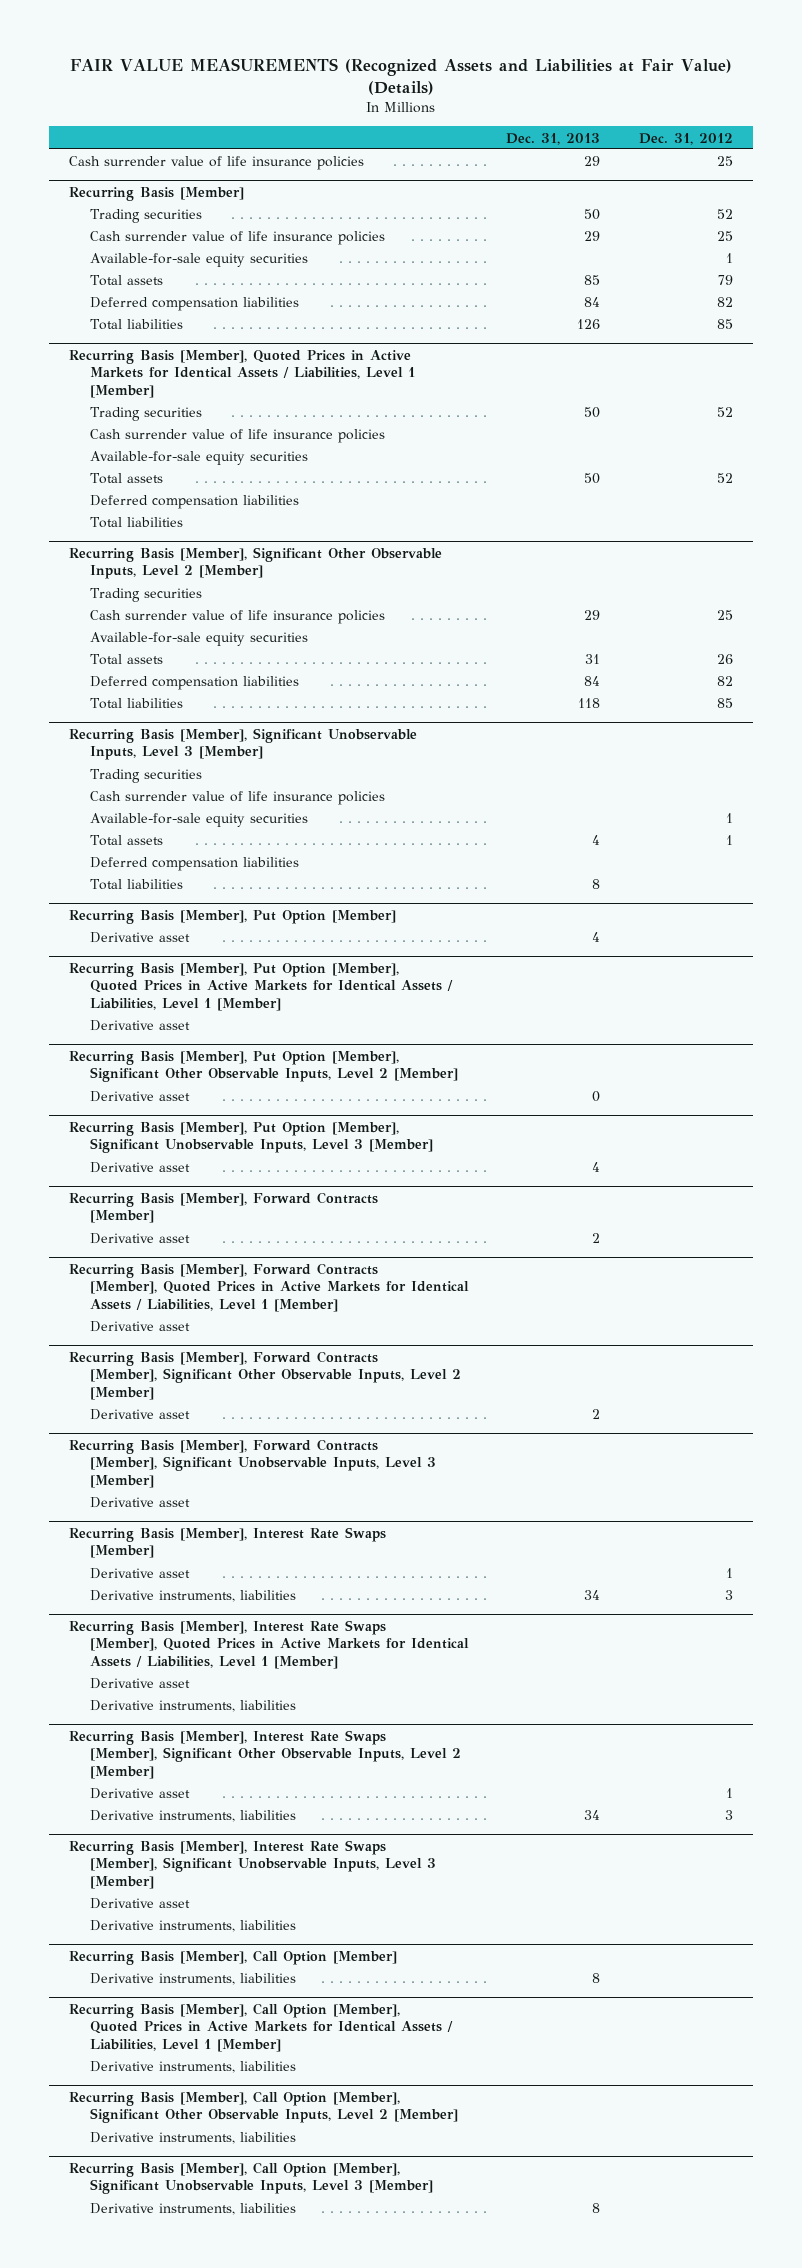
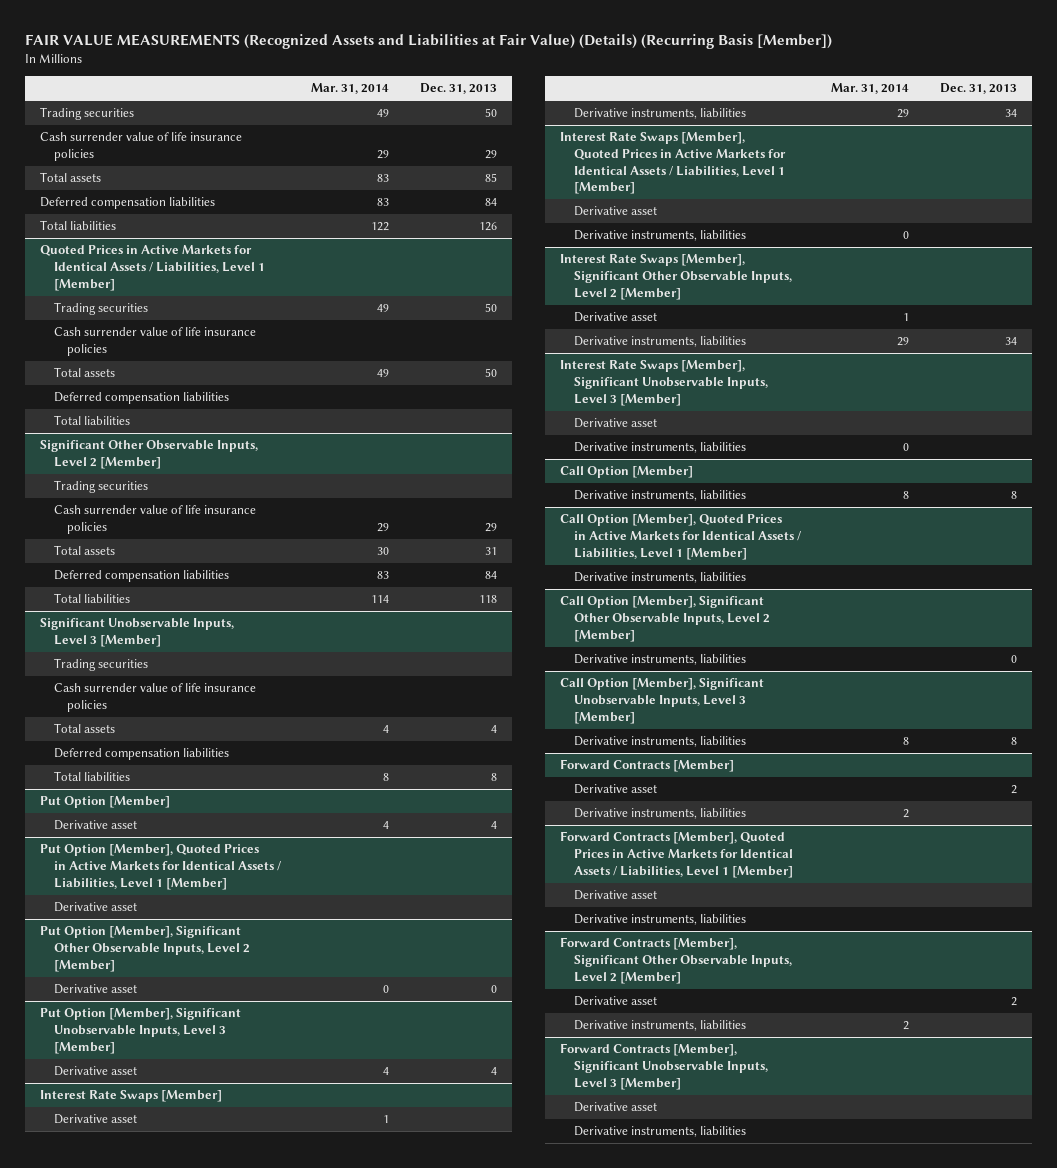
- FAIR VALUE MEASUREMENTS (Recognized Assets and Liabilities at Fair Value) (Details)
+ FAIR VALUE MEASUREMENTS (Recognized Assets and Liabilities at Fair Value) (Details) (Recurring Basis [Member])
- | Dec. 31, 2013 | Dec. 31, 2012
+ | Mar. 31, 2014 | Dec. 31, 2013
- Cash surrender value of life insurance policies | 29 | 25
- Recurring Basis [Member]
- Available-for-sale equity securities | | 1
- Recurring Basis [Member], Quoted Prices in Active Markets for Identical Assets / Liabilities, Level 1 [Member]
+ Quoted Prices in Active Markets for Identical Assets / Liabilities, Level 1 [Member]
- Available-for-sale equity securities
- Recurring Basis [Member], Significant Other Observable Inputs, Level 2 [Member]
+ Significant Other Observable Inputs, Level 2 [Member]
- Available-for-sale equity securities
- Recurring Basis [Member], Significant Unobservable Inputs, Level 3 [Member]
+ Significant Unobservable Inputs, Level 3 [Member]
- Available-for-sale equity securities | | 1
- Recurring Basis [Member], Put Option [Member]
+ Put Option [Member]
- Recurring Basis [Member], Put Option [Member], Quoted Prices in Active Markets for Identical Assets / Liabilities, Level 1 [Member]
+ Put Option [Member], Quoted Prices in Active Markets for Identical Assets / Liabilities, Level 1 [Member]
- Recurring Basis [Member], Put Option [Member], Significant Other Observable Inputs, Level 2 [Member]
+ Put Option [Member], Significant Other Observable Inputs, Level 2 [Member]
- Recurring Basis [Member], Put Option [Member], Significant Unobservable Inputs, Level 3 [Member]
+ Put Option [Member], Significant Unobservable Inputs, Level 3 [Member]
- Recurring Basis [Member], Forward Contracts [Member]
- Derivative asset | 2 |
- Recurring Basis [Member], Forward Contracts [Member], Quoted Prices in Active Markets for Identical Assets / Liabilities, Level 1 [Member]
- Derivative asset
- Recurring Basis [Member], Forward Contracts [Member], Significant Other Observable Inputs, Level 2 [Member]
- Derivative asset | 2 |
- Recurring Basis [Member], Forward Contracts [Member], Significant Unobservable Inputs, Level 3 [Member]
- Derivative asset
- Recurring Basis [Member], Interest Rate Swaps [Member]
+ Interest Rate Swaps [Member]
- Recurring Basis [Member], Interest Rate Swaps [Member], Quoted Prices in Active Markets for Identical Assets / Liabilities, Level 1 [Member]
+ Interest Rate Swaps [Member], Quoted Prices in Active Markets for Identical Assets / Liabilities, Level 1 [Member]
- Recurring Basis [Member], Interest Rate Swaps [Member], Significant Other Observable Inputs, Level 2 [Member]
+ Interest Rate Swaps [Member], Significant Other Observable Inputs, Level 2 [Member]
- Recurring Basis [Member], Interest Rate Swaps [Member], Significant Unobservable Inputs, Level 3 [Member]
+ Interest Rate Swaps [Member], Significant Unobservable Inputs, Level 3 [Member]
- Recurring Basis [Member], Call Option [Member]
+ Call Option [Member]
- Recurring Basis [Member], Call Option [Member], Quoted Prices in Active Markets for Identical Assets / Liabilities, Level 1 [Member]
- Derivative instruments, liabilities
- Recurring Basis [Member], Call Option [Member], Significant Other Observable Inputs, Level 2 [Member]
+ Call Option [Member], Quoted Prices in Active Markets for Identical Assets / Liabilities, Level 1 [Member]
- Recurring Basis [Member], Call Option [Member], Significant Unobservable Inputs, Level 3 [Member]
+ Call Option [Member], Significant Other Observable Inputs, Level 2 [Member]
+ Derivative instruments, liabilities | | 0
+ Call Option [Member], Significant Unobservable Inputs, Level 3 [Member]
+ Forward Contracts [Member]
+ Derivative asset | | 2
+ Derivative instruments, liabilities | 2 |
+ Forward Contracts [Member], Quoted Prices in Active Markets for Identical Assets / Liabilities, Level 1 [Member]
+ Derivative asset
+ Derivative instruments, liabilities
+ Forward Contracts [Member], Significant Other Observable Inputs, Level 2 [Member]
+ Derivative asset | | 2
+ Derivative instruments, liabilities | 2 |
+ Forward Contracts [Member], Significant Unobservable Inputs, Level 3 [Member]
+ Derivative asset
+ Derivative instruments, liabilities

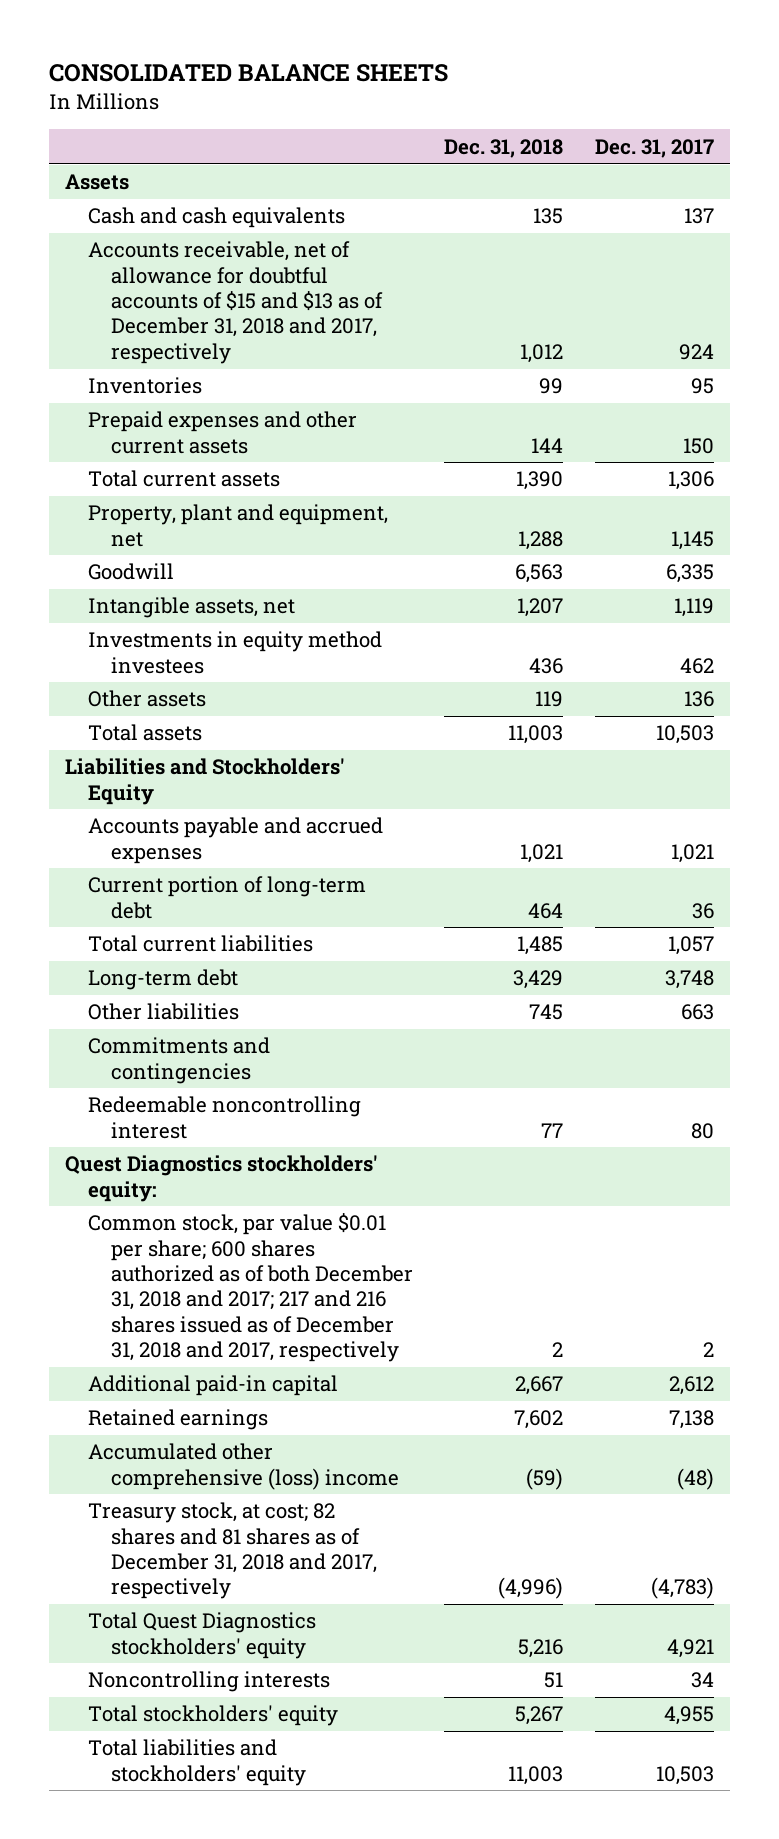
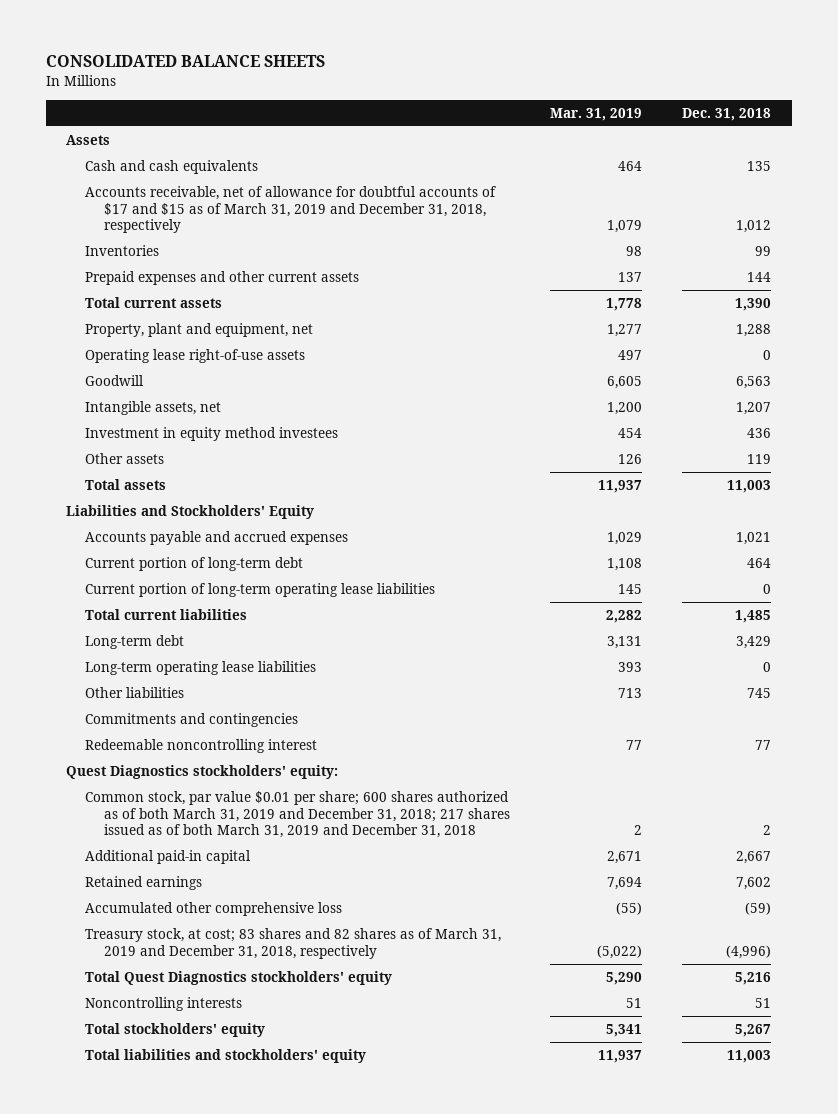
- | Dec. 31, 2018 | Dec. 31, 2017
+ | Mar. 31, 2019 | Dec. 31, 2018
- Accounts receivable, net of allowance for doubtful accounts of $15 and $13 as of December 31, 2018 and 2017, respectively | 1,012 | 924
+ Accounts receivable, net of allowance for doubtful accounts of $17 and $15 as of March 31, 2019 and December 31, 2018, respectively | 1,079 | 1,012
+ Operating lease right-of-use assets | 497 | 0
- Investments in equity method investees | 436 | 462
+ Investment in equity method investees | 454 | 436
+ Current portion of long-term operating lease liabilities | 145 | 0
+ Long-term operating lease liabilities | 393 | 0
- Common stock, par value $0.01 per share; 600 shares authorized as of both December 31, 2018 and 2017; 217 and 216 shares issued as of December 31, 2018 and 2017, respectively | 2 | 2
+ Common stock, par value $0.01 per share; 600 shares authorized as of both March 31, 2019 and December 31, 2018; 217 shares issued as of both March 31, 2019 and December 31, 2018 | 2 | 2
- Accumulated other comprehensive (loss) income | (59) | (48)
- Treasury stock, at cost; 82 shares and 81 shares as of December 31, 2018 and 2017, respectively | (4,996) | (4,783)
+ Accumulated other comprehensive loss | (55) | (59)
+ Treasury stock, at cost; 83 shares and 82 shares as of March 31, 2019 and December 31, 2018, respectively | (5,022) | (4,996)

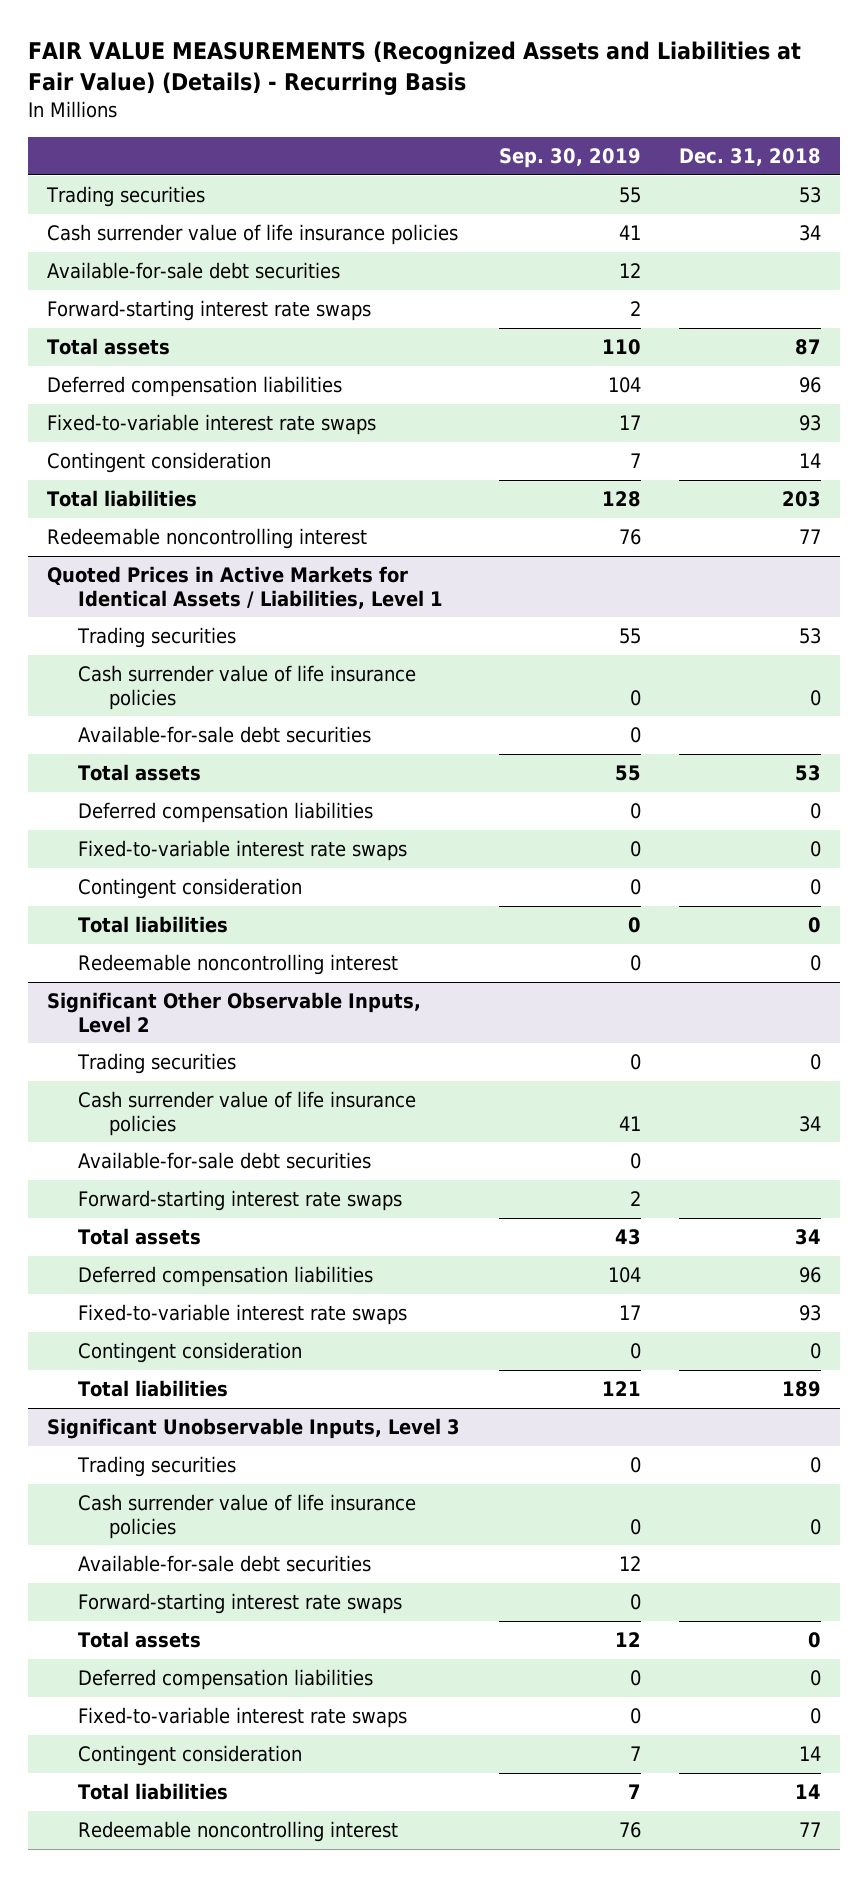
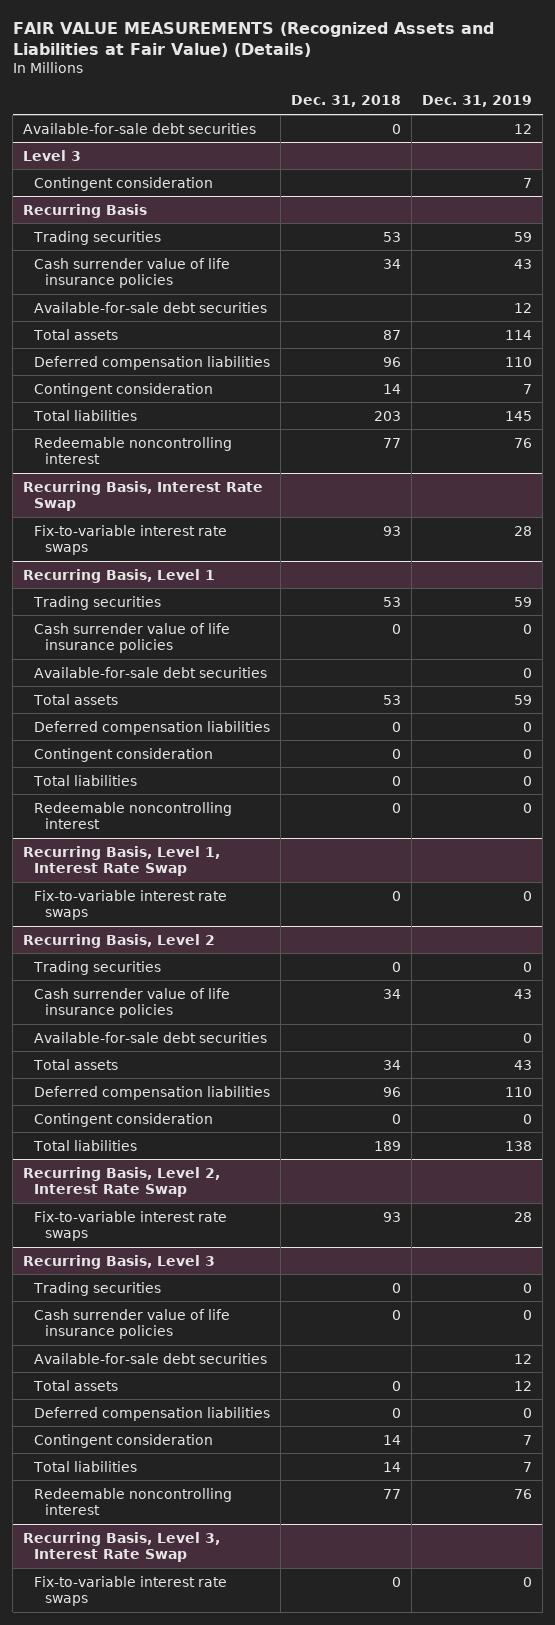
- FAIR VALUE MEASUREMENTS (Recognized Assets and Liabilities at Fair Value) (Details) - Recurring Basis
+ FAIR VALUE MEASUREMENTS (Recognized Assets and Liabilities at Fair Value) (Details)
- | Sep. 30, 2019 | Dec. 31, 2018
+ | Dec. 31, 2018 | Dec. 31, 2019
+ Available-for-sale debt securities | 0 | 12
+ Level 3
+ Contingent consideration | | 7
+ Recurring Basis
- Forward-starting interest rate swaps | 2 |
- Fixed-to-variable interest rate swaps | 17 | 93
- Quoted Prices in Active Markets for Identical Assets / Liabilities, Level 1
+ Recurring Basis, Interest Rate Swap
+ Fix-to-variable interest rate swaps | 93 | 28
+ Recurring Basis, Level 1
- Fixed-to-variable interest rate swaps | 0 | 0
- Significant Other Observable Inputs, Level 2
+ Recurring Basis, Level 1, Interest Rate Swap
+ Fix-to-variable interest rate swaps | 0 | 0
+ Recurring Basis, Level 2
- Forward-starting interest rate swaps | 2 |
- Fixed-to-variable interest rate swaps | 17 | 93
- Significant Unobservable Inputs, Level 3
+ Recurring Basis, Level 2, Interest Rate Swap
+ Fix-to-variable interest rate swaps | 93 | 28
+ Recurring Basis, Level 3
- Forward-starting interest rate swaps | 0 |
- Fixed-to-variable interest rate swaps | 0 | 0
+ Recurring Basis, Level 3, Interest Rate Swap
+ Fix-to-variable interest rate swaps | 0 | 0

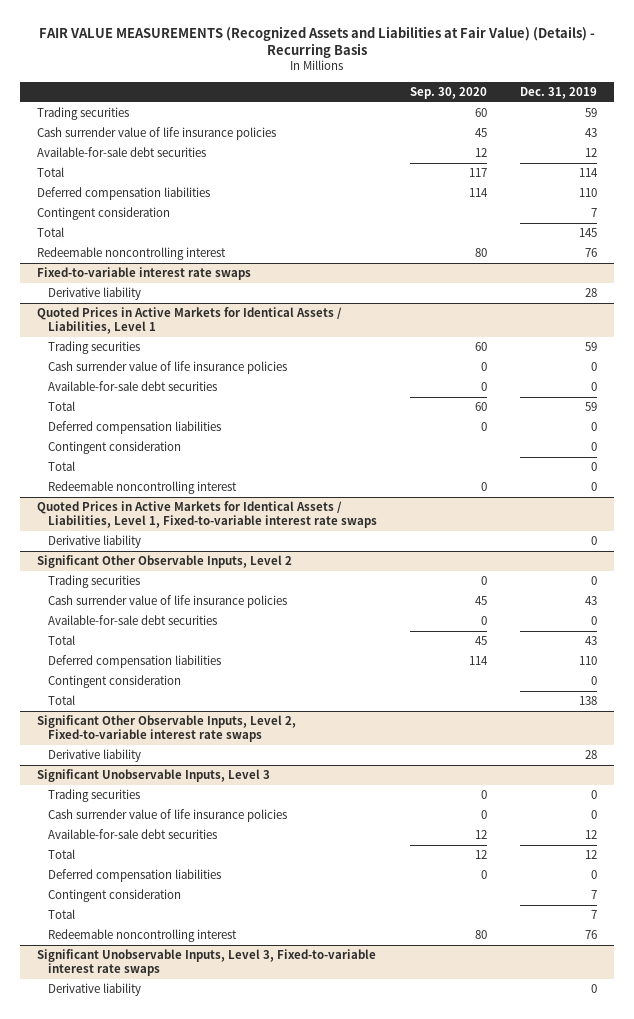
- FAIR VALUE MEASUREMENTS (Recognized Assets and Liabilities at Fair Value) (Details)
+ FAIR VALUE MEASUREMENTS (Recognized Assets and Liabilities at Fair Value) (Details) - Recurring Basis
- | Dec. 31, 2018 | Dec. 31, 2019
+ | Sep. 30, 2020 | Dec. 31, 2019
- Available-for-sale debt securities | 0 | 12
- Level 3
- Contingent consideration | | 7
- Recurring Basis
- Total assets | 87 | 114
+ Total | 117 | 114
- Total liabilities | 203 | 145
+ Total | | 145
- Recurring Basis, Interest Rate Swap
- Fix-to-variable interest rate swaps | 93 | 28
- Recurring Basis, Level 1
+ Fixed-to-variable interest rate swaps
+ Derivative liability | | 28
+ Quoted Prices in Active Markets for Identical Assets / Liabilities, Level 1
- Total assets | 53 | 59
+ Total | 60 | 59
- Total liabilities | 0 | 0
+ Total | | 0
- Recurring Basis, Level 1, Interest Rate Swap
- Fix-to-variable interest rate swaps | 0 | 0
- Recurring Basis, Level 2
+ Quoted Prices in Active Markets for Identical Assets / Liabilities, Level 1, Fixed-to-variable interest rate swaps
+ Derivative liability | | 0
+ Significant Other Observable Inputs, Level 2
- Total assets | 34 | 43
+ Total | 45 | 43
- Total liabilities | 189 | 138
- Recurring Basis, Level 2, Interest Rate Swap
- Fix-to-variable interest rate swaps | 93 | 28
- Recurring Basis, Level 3
+ Total | | 138
+ Significant Other Observable Inputs, Level 2, Fixed-to-variable interest rate swaps
+ Derivative liability | | 28
+ Significant Unobservable Inputs, Level 3
- Total assets | 0 | 12
+ Total | 12 | 12
- Total liabilities | 14 | 7
+ Total | | 7
- Recurring Basis, Level 3, Interest Rate Swap
- Fix-to-variable interest rate swaps | 0 | 0
+ Significant Unobservable Inputs, Level 3, Fixed-to-variable interest rate swaps
+ Derivative liability | | 0

